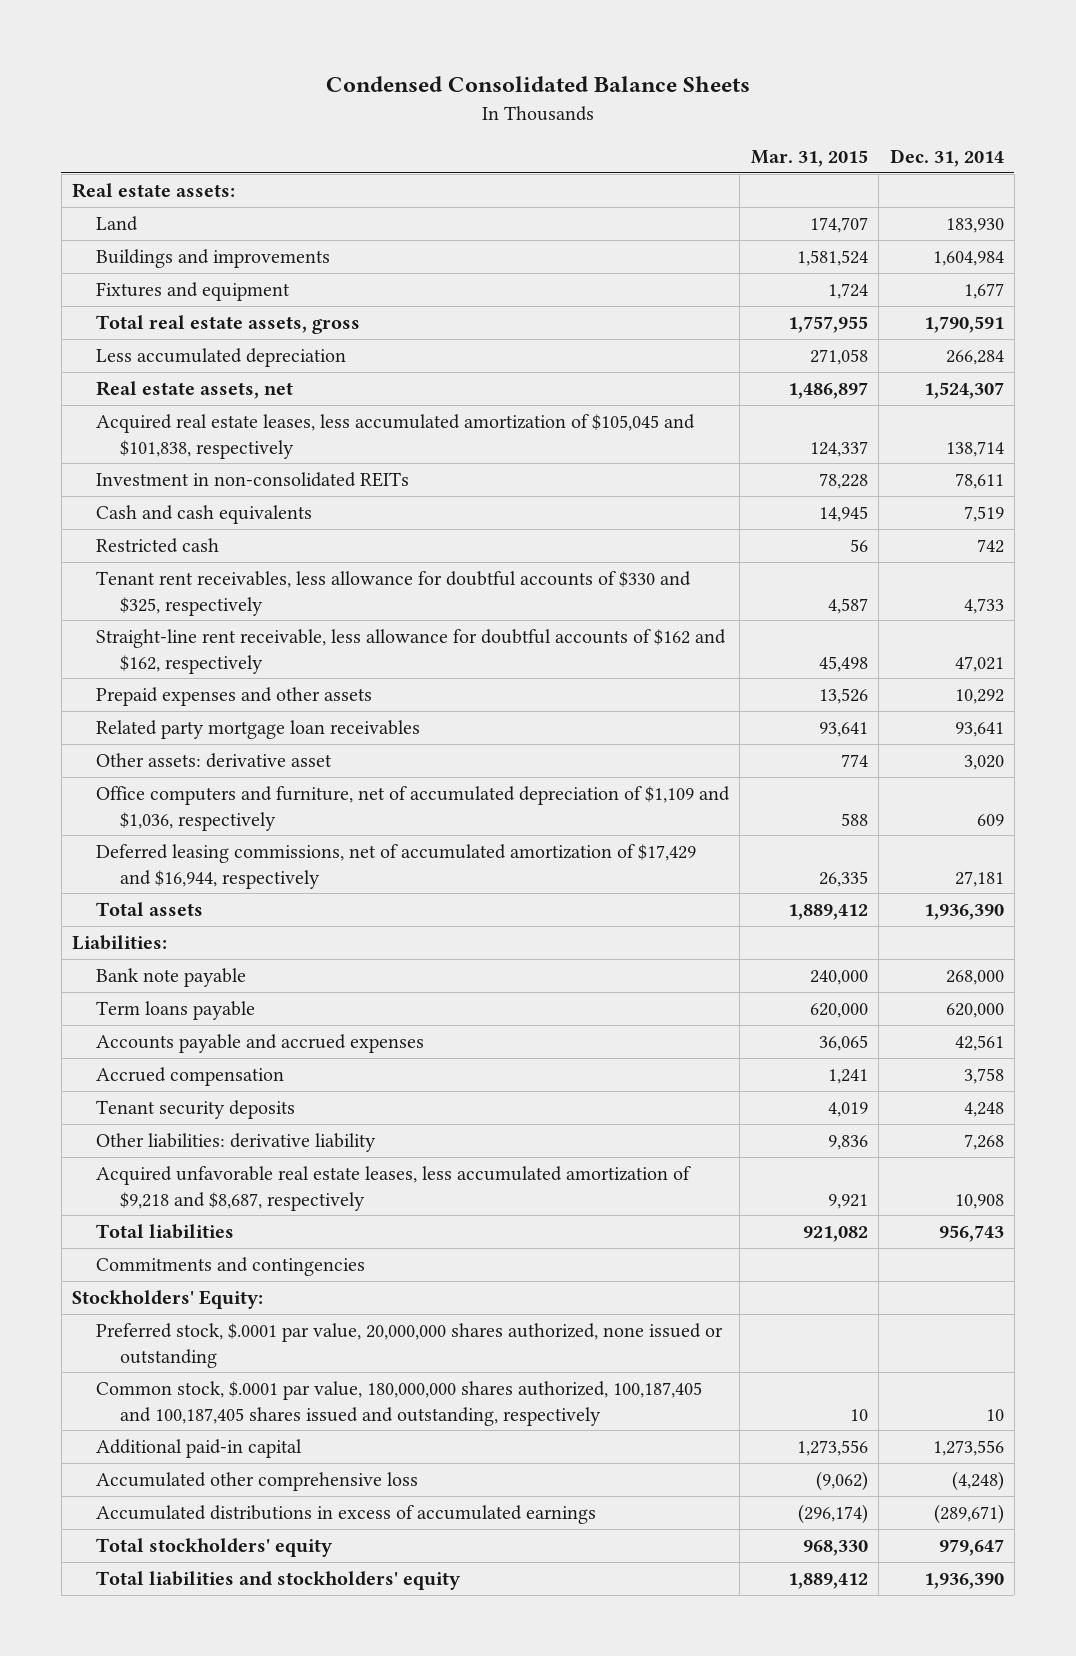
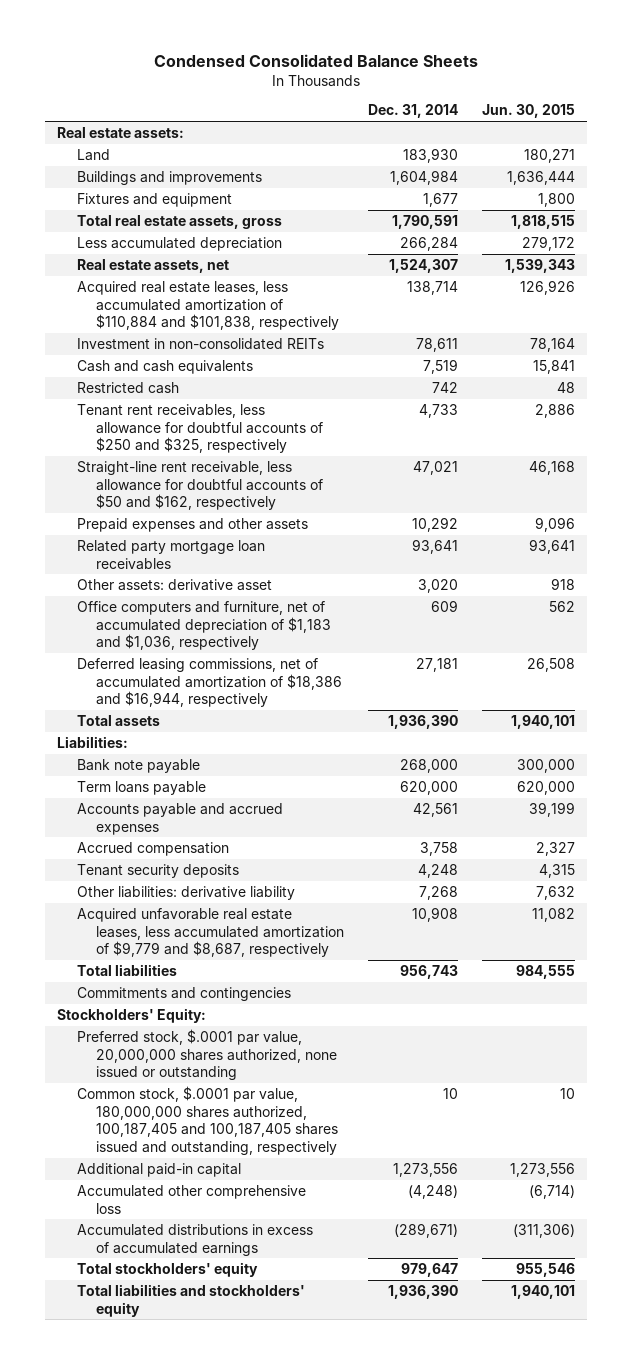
- | Mar. 31, 2015 | Dec. 31, 2014
+ | Dec. 31, 2014 | Jun. 30, 2015
- Acquired real estate leases, less accumulated amortization of $105,045 and $101,838, respectively | 124,337 | 138,714
+ Acquired real estate leases, less accumulated amortization of $110,884 and $101,838, respectively | 138,714 | 126,926
- Tenant rent receivables, less allowance for doubtful accounts of $330 and $325, respectively | 4,587 | 4,733
- Straight-line rent receivable, less allowance for doubtful accounts of $162 and $162, respectively | 45,498 | 47,021
+ Tenant rent receivables, less allowance for doubtful accounts of $250 and $325, respectively | 4,733 | 2,886
+ Straight-line rent receivable, less allowance for doubtful accounts of $50 and $162, respectively | 47,021 | 46,168
- Office computers and furniture, net of accumulated depreciation of $1,109 and $1,036, respectively | 588 | 609
- Deferred leasing commissions, net of accumulated amortization of $17,429 and $16,944, respectively | 26,335 | 27,181
+ Office computers and furniture, net of accumulated depreciation of $1,183 and $1,036, respectively | 609 | 562
+ Deferred leasing commissions, net of accumulated amortization of $18,386 and $16,944, respectively | 27,181 | 26,508
- Acquired unfavorable real estate leases, less accumulated amortization of $9,218 and $8,687, respectively | 9,921 | 10,908
+ Acquired unfavorable real estate leases, less accumulated amortization of $9,779 and $8,687, respectively | 10,908 | 11,082

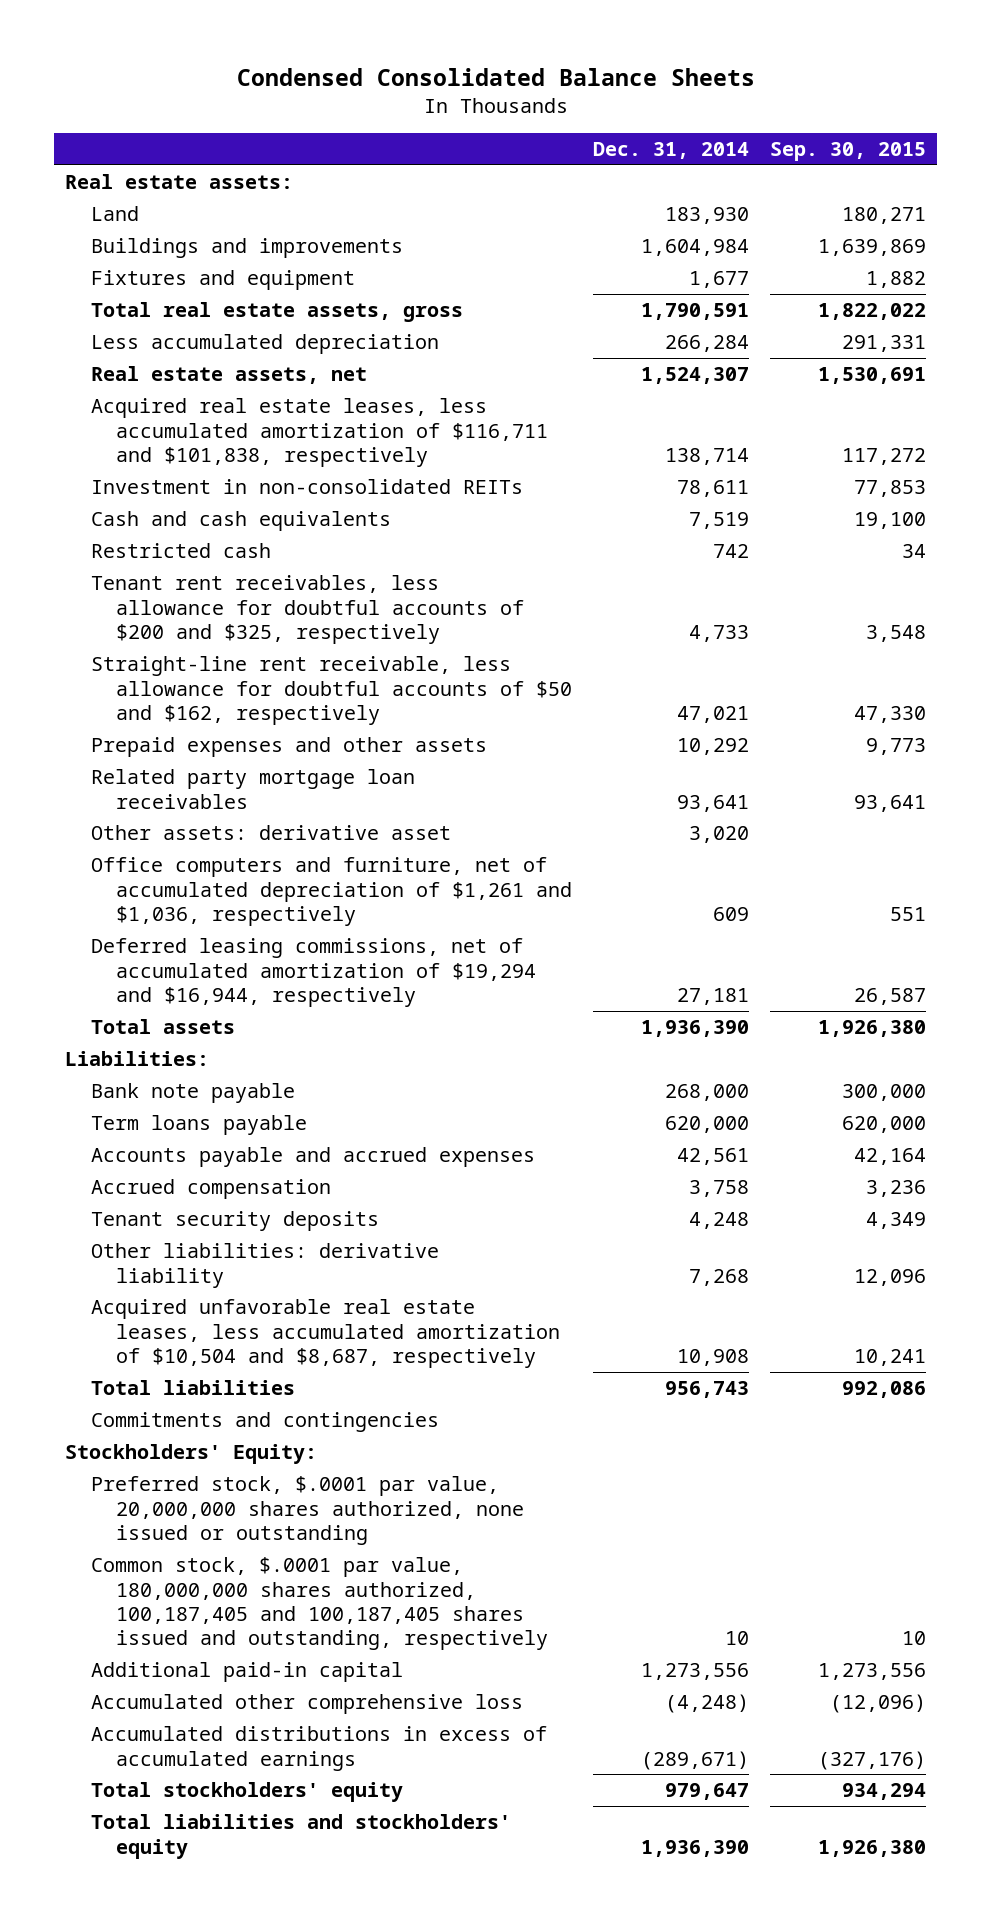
- | Dec. 31, 2014 | Jun. 30, 2015
+ | Dec. 31, 2014 | Sep. 30, 2015
- Acquired real estate leases, less accumulated amortization of $110,884 and $101,838, respectively | 138,714 | 126,926
+ Acquired real estate leases, less accumulated amortization of $116,711 and $101,838, respectively | 138,714 | 117,272
- Tenant rent receivables, less allowance for doubtful accounts of $250 and $325, respectively | 4,733 | 2,886
+ Tenant rent receivables, less allowance for doubtful accounts of $200 and $325, respectively | 4,733 | 3,548
- Office computers and furniture, net of accumulated depreciation of $1,183 and $1,036, respectively | 609 | 562
- Deferred leasing commissions, net of accumulated amortization of $18,386 and $16,944, respectively | 27,181 | 26,508
+ Office computers and furniture, net of accumulated depreciation of $1,261 and $1,036, respectively | 609 | 551
+ Deferred leasing commissions, net of accumulated amortization of $19,294 and $16,944, respectively | 27,181 | 26,587
- Acquired unfavorable real estate leases, less accumulated amortization of $9,779 and $8,687, respectively | 10,908 | 11,082
+ Acquired unfavorable real estate leases, less accumulated amortization of $10,504 and $8,687, respectively | 10,908 | 10,241

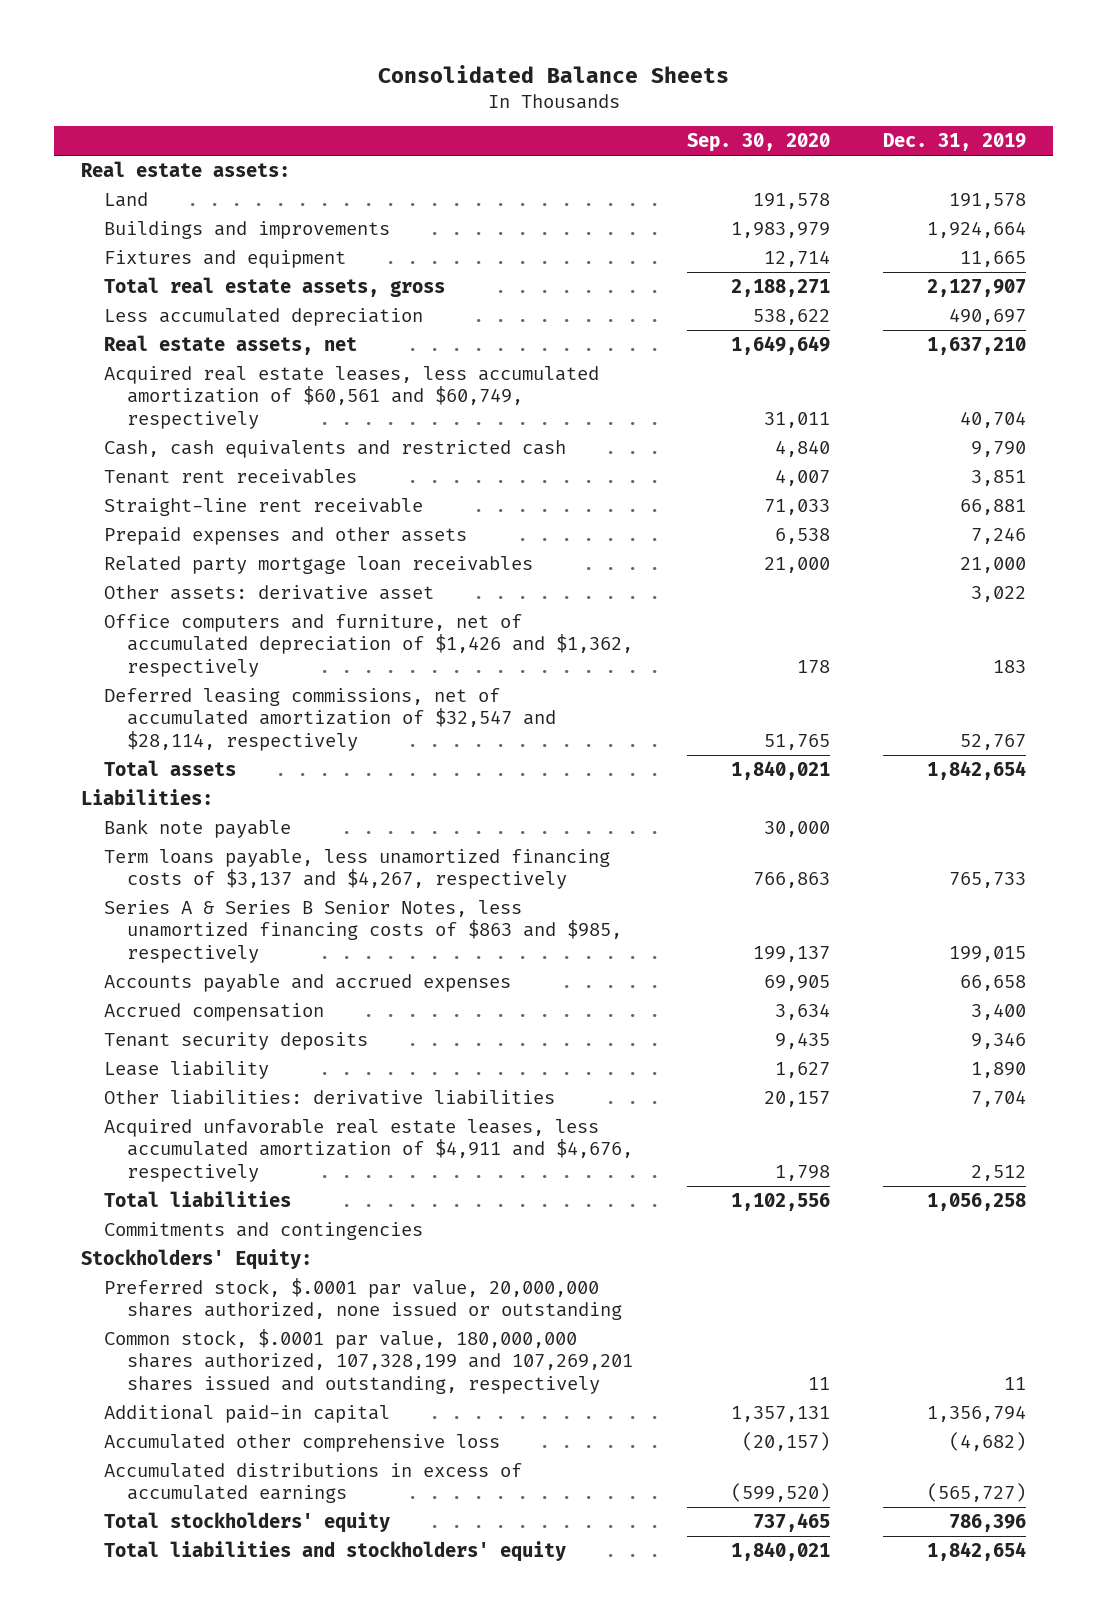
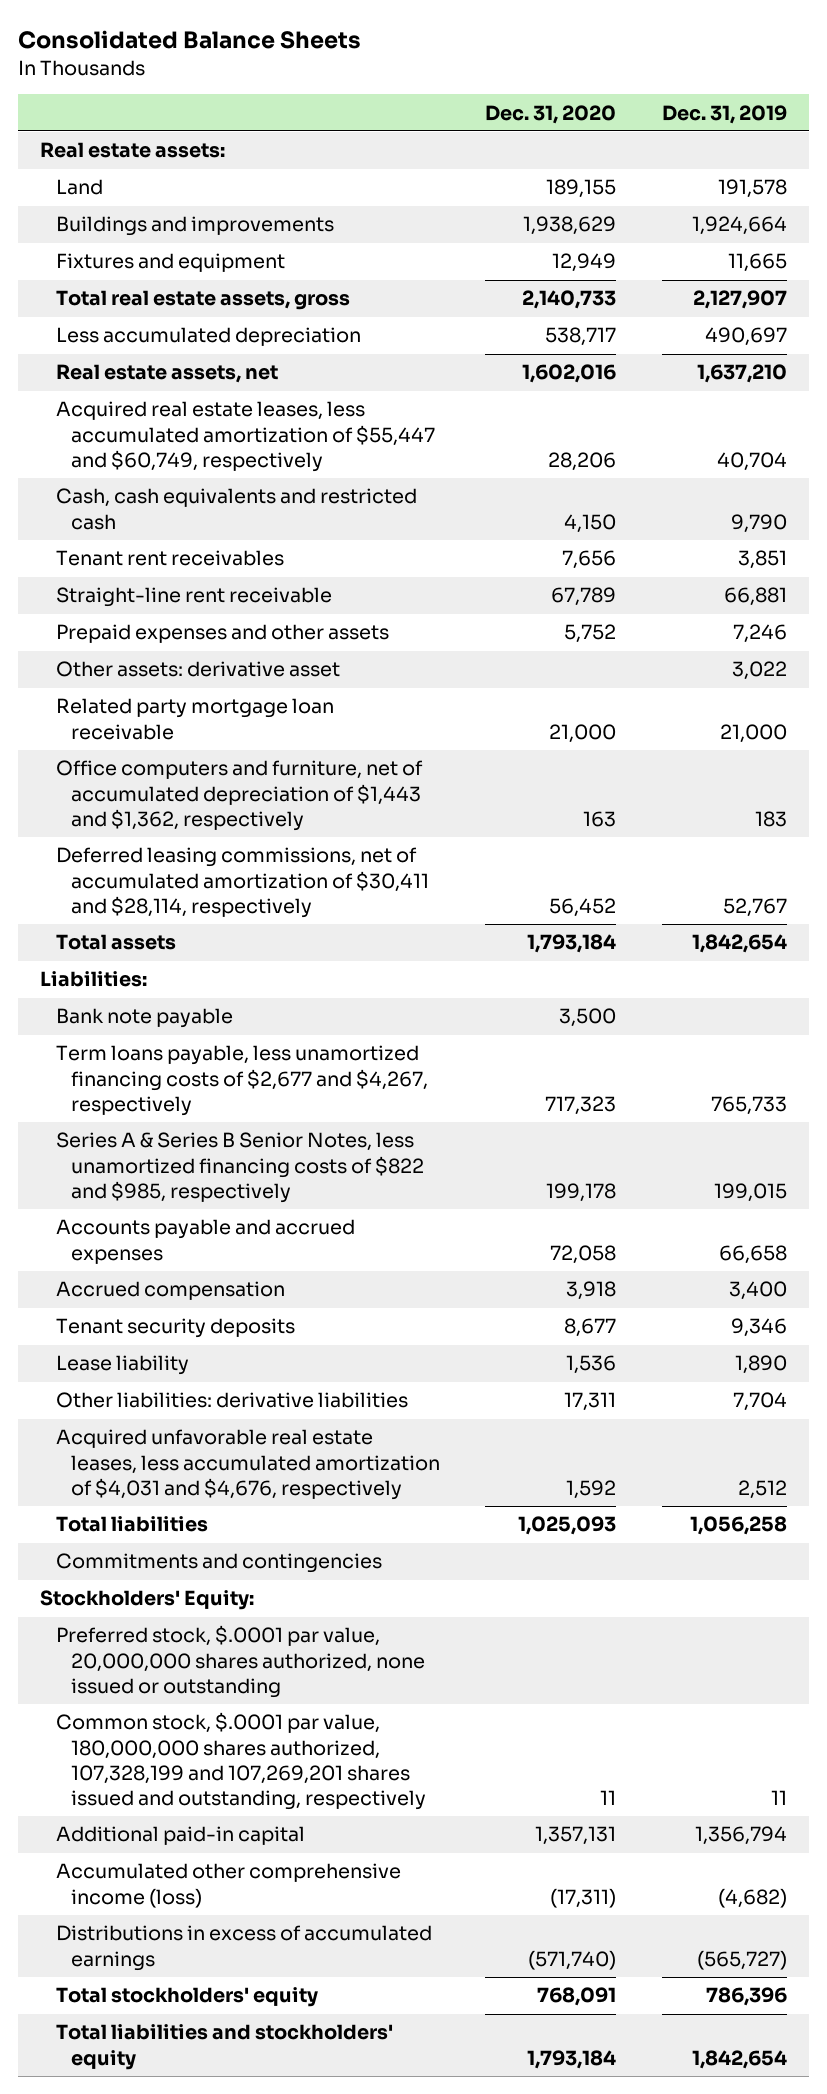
- | Sep. 30, 2020 | Dec. 31, 2019
+ | Dec. 31, 2020 | Dec. 31, 2019
- Acquired real estate leases, less accumulated amortization of $60,561 and $60,749, respectively | 31,011 | 40,704
+ Acquired real estate leases, less accumulated amortization of $55,447 and $60,749, respectively | 28,206 | 40,704
- Related party mortgage loan receivables | 21,000 | 21,000
- Office computers and furniture, net of accumulated depreciation of $1,426 and $1,362, respectively | 178 | 183
- Deferred leasing commissions, net of accumulated amortization of $32,547 and $28,114, respectively | 51,765 | 52,767
+ Related party mortgage loan receivable | 21,000 | 21,000
+ Office computers and furniture, net of accumulated depreciation of $1,443 and $1,362, respectively | 163 | 183
+ Deferred leasing commissions, net of accumulated amortization of $30,411 and $28,114, respectively | 56,452 | 52,767
- Term loans payable, less unamortized financing costs of $3,137 and $4,267, respectively | 766,863 | 765,733
- Series A & Series B Senior Notes, less unamortized financing costs of $863 and $985, respectively | 199,137 | 199,015
+ Term loans payable, less unamortized financing costs of $2,677 and $4,267, respectively | 717,323 | 765,733
+ Series A & Series B Senior Notes, less unamortized financing costs of $822 and $985, respectively | 199,178 | 199,015
- Acquired unfavorable real estate leases, less accumulated amortization of $4,911 and $4,676, respectively | 1,798 | 2,512
+ Acquired unfavorable real estate leases, less accumulated amortization of $4,031 and $4,676, respectively | 1,592 | 2,512
- Accumulated other comprehensive loss | (20,157) | (4,682)
- Accumulated distributions in excess of accumulated earnings | (599,520) | (565,727)
+ Accumulated other comprehensive income (loss) | (17,311) | (4,682)
+ Distributions in excess of accumulated earnings | (571,740) | (565,727)

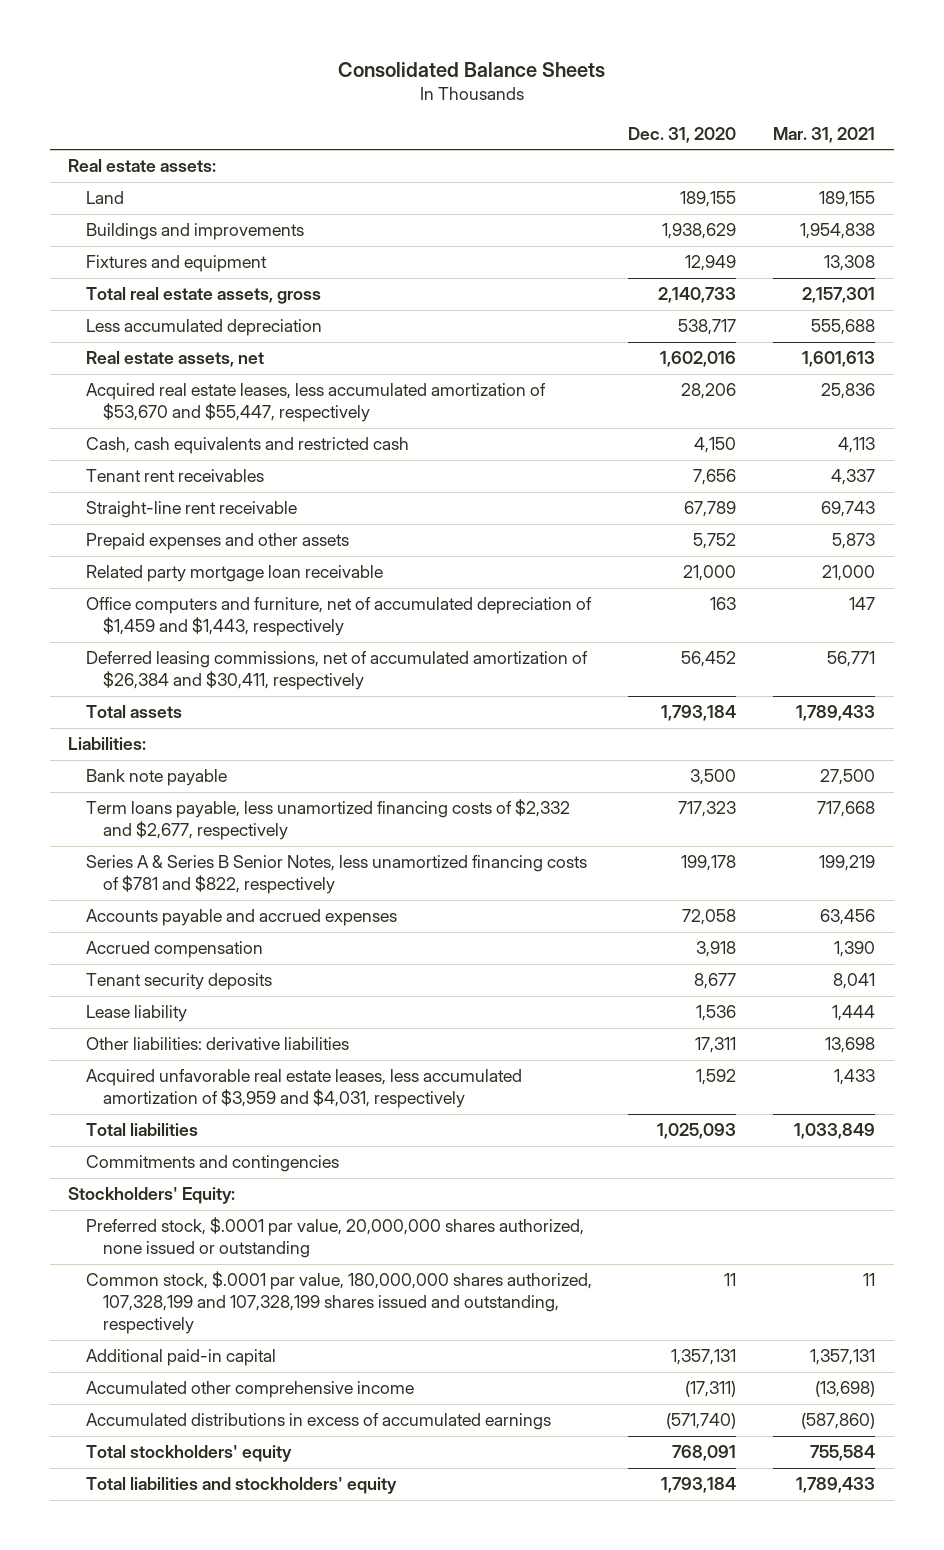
- | Dec. 31, 2020 | Dec. 31, 2019
+ | Dec. 31, 2020 | Mar. 31, 2021
- Acquired real estate leases, less accumulated amortization of $55,447 and $60,749, respectively | 28,206 | 40,704
+ Acquired real estate leases, less accumulated amortization of $53,670 and $55,447, respectively | 28,206 | 25,836
- Other assets: derivative asset | | 3,022
- Office computers and furniture, net of accumulated depreciation of $1,443 and $1,362, respectively | 163 | 183
- Deferred leasing commissions, net of accumulated amortization of $30,411 and $28,114, respectively | 56,452 | 52,767
+ Office computers and furniture, net of accumulated depreciation of $1,459 and $1,443, respectively | 163 | 147
+ Deferred leasing commissions, net of accumulated amortization of $26,384 and $30,411, respectively | 56,452 | 56,771
- Term loans payable, less unamortized financing costs of $2,677 and $4,267, respectively | 717,323 | 765,733
- Series A & Series B Senior Notes, less unamortized financing costs of $822 and $985, respectively | 199,178 | 199,015
+ Term loans payable, less unamortized financing costs of $2,332 and $2,677, respectively | 717,323 | 717,668
+ Series A & Series B Senior Notes, less unamortized financing costs of $781 and $822, respectively | 199,178 | 199,219
- Acquired unfavorable real estate leases, less accumulated amortization of $4,031 and $4,676, respectively | 1,592 | 2,512
+ Acquired unfavorable real estate leases, less accumulated amortization of $3,959 and $4,031, respectively | 1,592 | 1,433
- Common stock, $.0001 par value, 180,000,000 shares authorized, 107,328,199 and 107,269,201 shares issued and outstanding, respectively | 11 | 11
+ Common stock, $.0001 par value, 180,000,000 shares authorized, 107,328,199 and 107,328,199 shares issued and outstanding, respectively | 11 | 11
- Accumulated other comprehensive income (loss) | (17,311) | (4,682)
- Distributions in excess of accumulated earnings | (571,740) | (565,727)
+ Accumulated other comprehensive income | (17,311) | (13,698)
+ Accumulated distributions in excess of accumulated earnings | (571,740) | (587,860)

